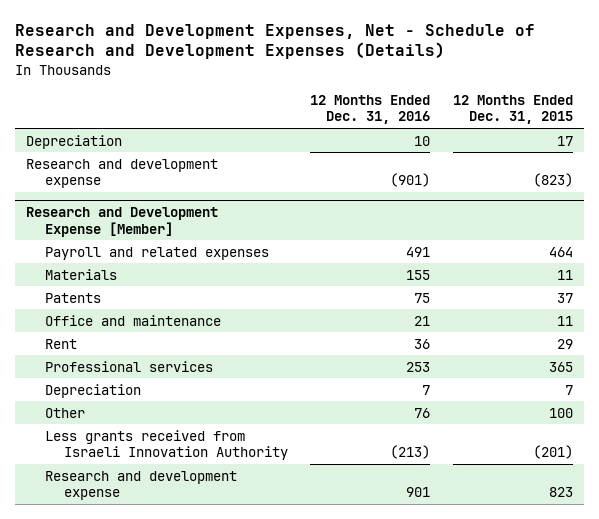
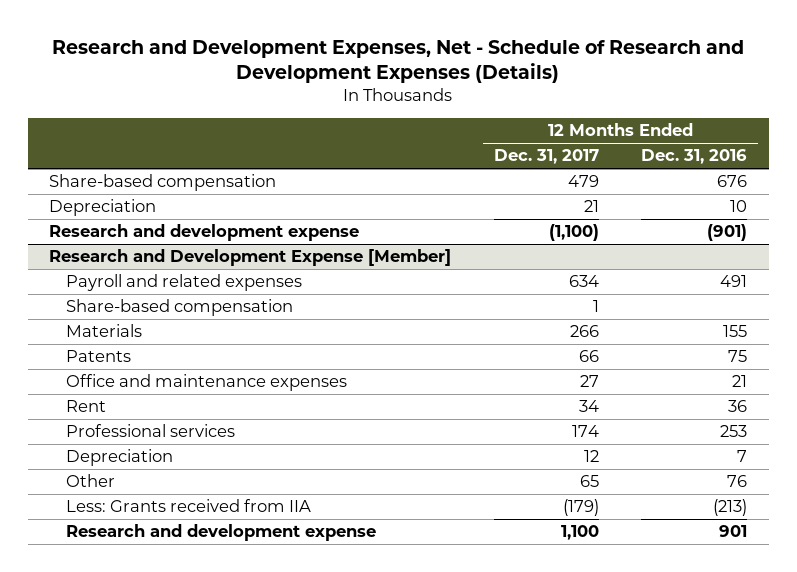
- | 12 Months Ended Dec. 31, 2016 | 12 Months Ended Dec. 31, 2015
+ | 12 Months Ended Dec. 31, 2017 | 12 Months Ended Dec. 31, 2016
+ Share-based compensation | 479 | 676
@ Research and Development Expense [Member]
+ Share-based compensation | 1 |
- Office and maintenance | 21 | 11
+ Office and maintenance expenses | 27 | 21
- Less grants received from Israeli Innovation Authority | (213) | (201)
+ Less: Grants received from IIA | (179) | (213)

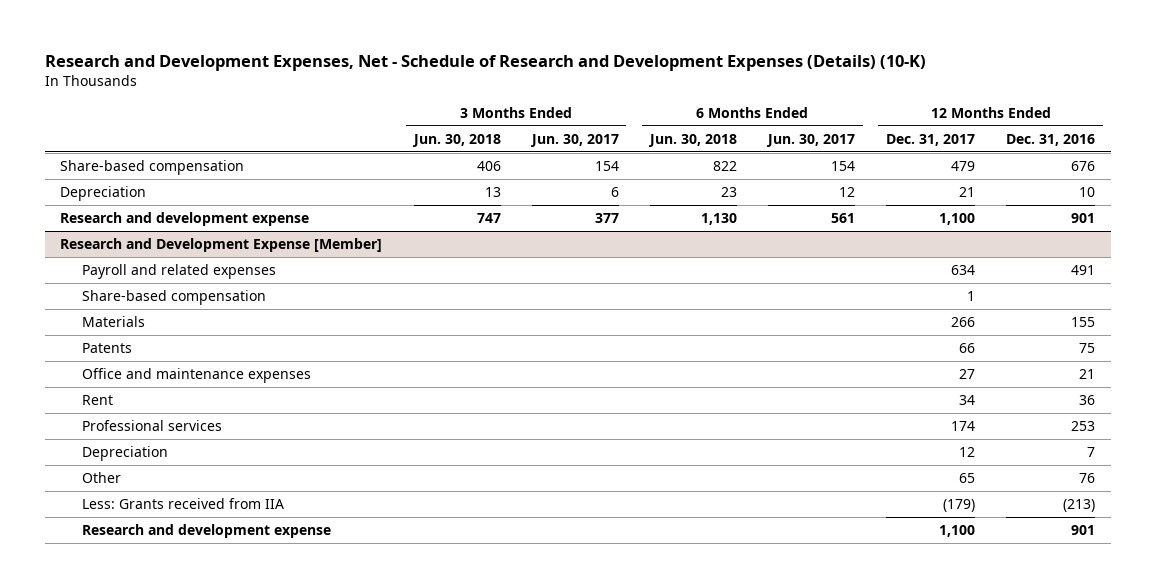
- Research and Development Expenses, Net - Schedule of Research and Development Expenses (Details)
+ Research and Development Expenses, Net - Schedule of Research and Development Expenses (Details) (10-K)
- | 12 Months Ended Dec. 31, 2017 | 12 Months Ended Dec. 31, 2016
+ | 3 Months Ended Jun. 30, 2018 | 3 Months Ended Jun. 30, 2017 | 6 Months Ended Jun. 30, 2018 | 6 Months Ended Jun. 30, 2017 | 12 Months Ended Dec. 31, 2017 | 12 Months Ended Dec. 31, 2016
- Research and development expense | (1,100) | (901)
+ Research and development expense | 747 | 377 | 1,130 | 561 | 1,100 | 901

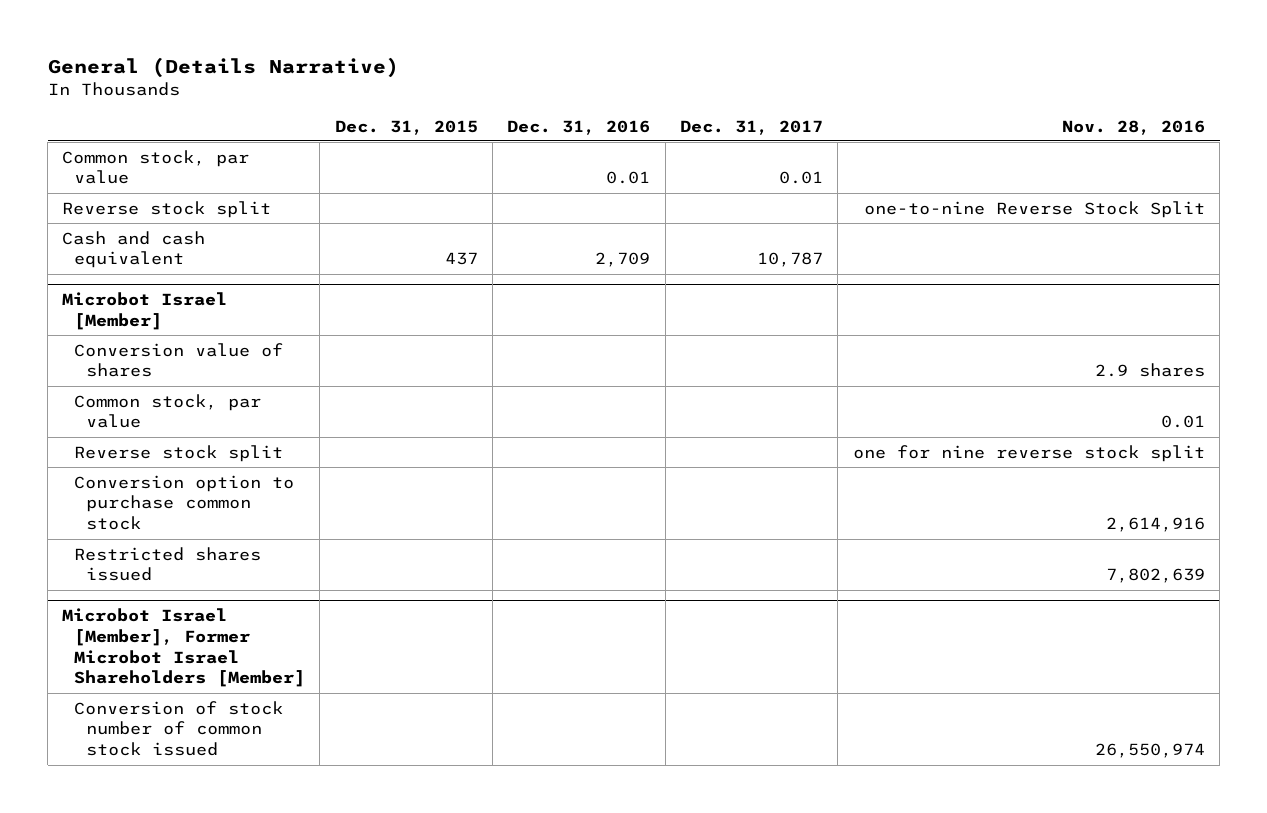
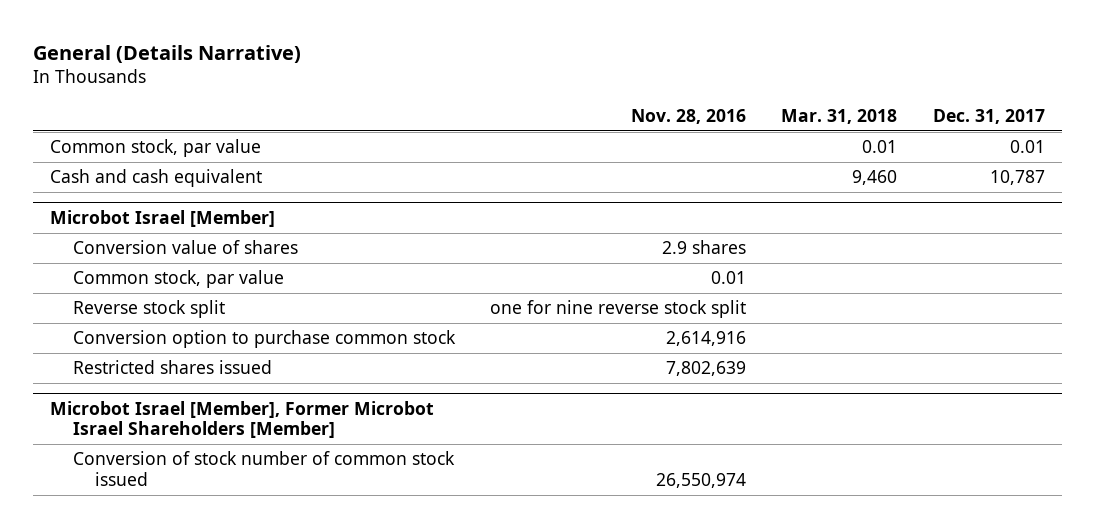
- | Dec. 31, 2015 | Dec. 31, 2016 | Dec. 31, 2017 | Nov. 28, 2016
+ | Nov. 28, 2016 | Mar. 31, 2018 | Dec. 31, 2017
- Reverse stock split | | | | one-to-nine Reverse Stock Split

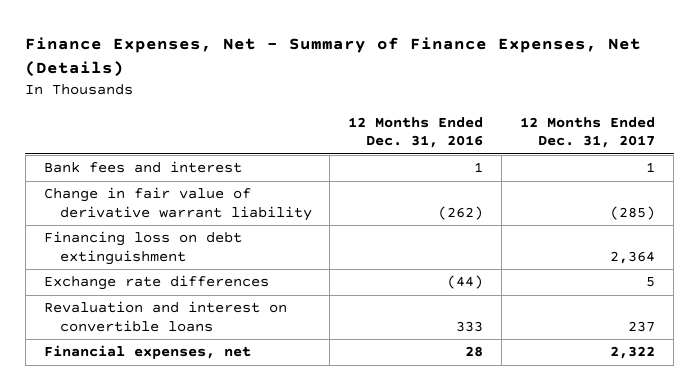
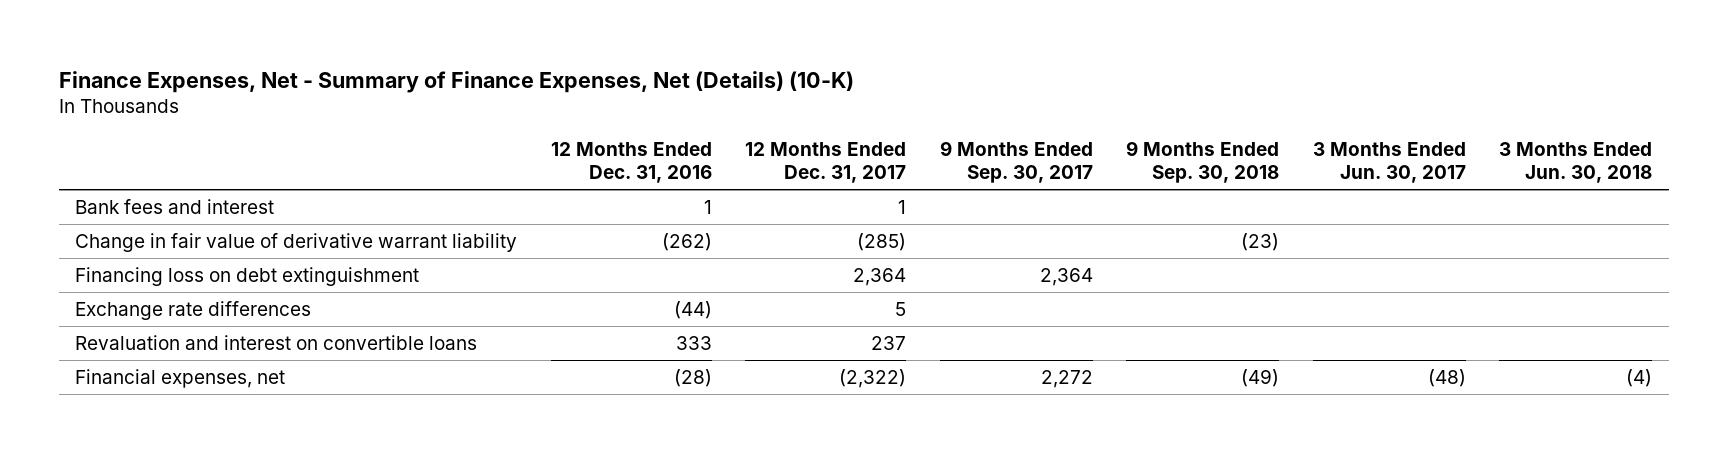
- Finance Expenses, Net - Summary of Finance Expenses, Net (Details)
+ Finance Expenses, Net - Summary of Finance Expenses, Net (Details) (10-K)
- | 12 Months Ended Dec. 31, 2016 | 12 Months Ended Dec. 31, 2017
+ | 12 Months Ended Dec. 31, 2016 | 12 Months Ended Dec. 31, 2017 | 9 Months Ended Sep. 30, 2017 | 9 Months Ended Sep. 30, 2018 | 3 Months Ended Jun. 30, 2017 | 3 Months Ended Jun. 30, 2018
- Financial expenses, net | 28 | 2,322
+ Financial expenses, net | (28) | (2,322) | 2,272 | (49) | (48) | (4)

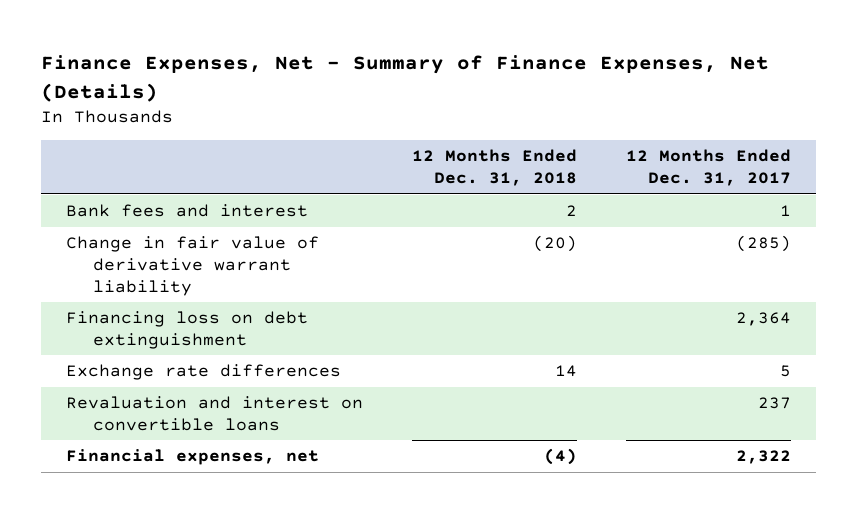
- Finance Expenses, Net - Summary of Finance Expenses, Net (Details) (10-K)
+ Finance Expenses, Net - Summary of Finance Expenses, Net (Details)
- | 12 Months Ended Dec. 31, 2016 | 12 Months Ended Dec. 31, 2017 | 9 Months Ended Sep. 30, 2017 | 9 Months Ended Sep. 30, 2018 | 3 Months Ended Jun. 30, 2017 | 3 Months Ended Jun. 30, 2018
+ | 12 Months Ended Dec. 31, 2018 | 12 Months Ended Dec. 31, 2017
- Financial expenses, net | (28) | (2,322) | 2,272 | (49) | (48) | (4)
+ Financial expenses, net | (4) | 2,322

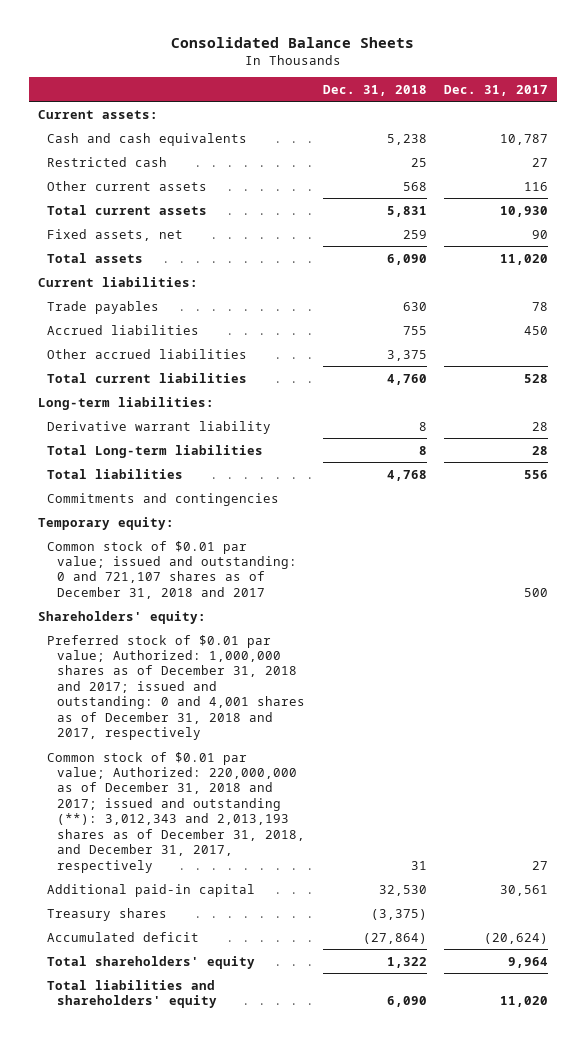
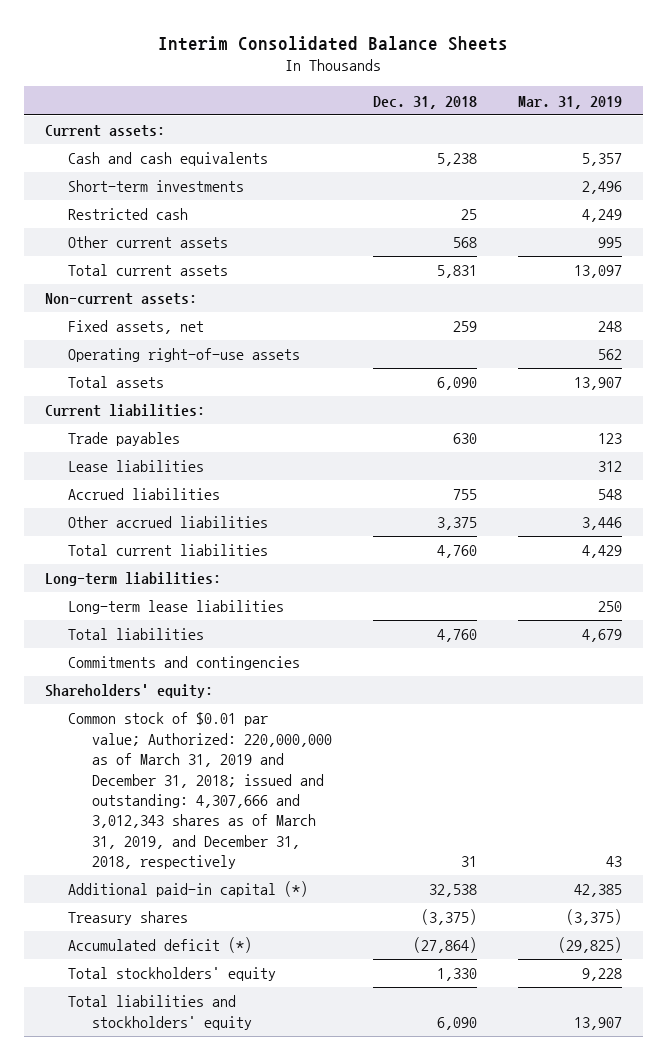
- Consolidated Balance Sheets
+ Interim Consolidated Balance Sheets
- | Dec. 31, 2018 | Dec. 31, 2017
+ | Dec. 31, 2018 | Mar. 31, 2019
+ Short-term investments | | 2,496
+ Non-current assets:
+ Operating right-of-use assets | | 562
+ Lease liabilities | | 312
- Derivative warrant liability | 8 | 28
- Total Long-term liabilities | 8 | 28
- Total liabilities | 4,768 | 556
+ Long-term lease liabilities | | 250
+ Total liabilities | 4,760 | 4,679
- Temporary equity:
- Common stock of $0.01 par value; issued and outstanding: 0 and 721,107 shares as of December 31, 2018 and 2017 | | 500
- Preferred stock of $0.01 par value; Authorized: 1,000,000 shares as of December 31, 2018 and 2017; issued and outstanding: 0 and 4,001 shares as of December 31, 2018 and 2017, respectively
- Common stock of $0.01 par value; Authorized: 220,000,000 as of December 31, 2018 and 2017; issued and outstanding (**): 3,012,343 and 2,013,193 shares as of December 31, 2018, and December 31, 2017, respectively | 31 | 27
- Additional paid-in capital | 32,530 | 30,561
+ Common stock of $0.01 par value; Authorized: 220,000,000 as of March 31, 2019 and December 31, 2018; issued and outstanding: 4,307,666 and 3,012,343 shares as of March 31, 2019, and December 31, 2018, respectively | 31 | 43
+ Additional paid-in capital (*) | 32,538 | 42,385
- Accumulated deficit | (27,864) | (20,624)
- Total shareholders' equity | 1,322 | 9,964
- Total liabilities and shareholders' equity | 6,090 | 11,020
+ Accumulated deficit (*) | (27,864) | (29,825)
+ Total stockholders' equity | 1,330 | 9,228
+ Total liabilities and stockholders' equity | 6,090 | 13,907

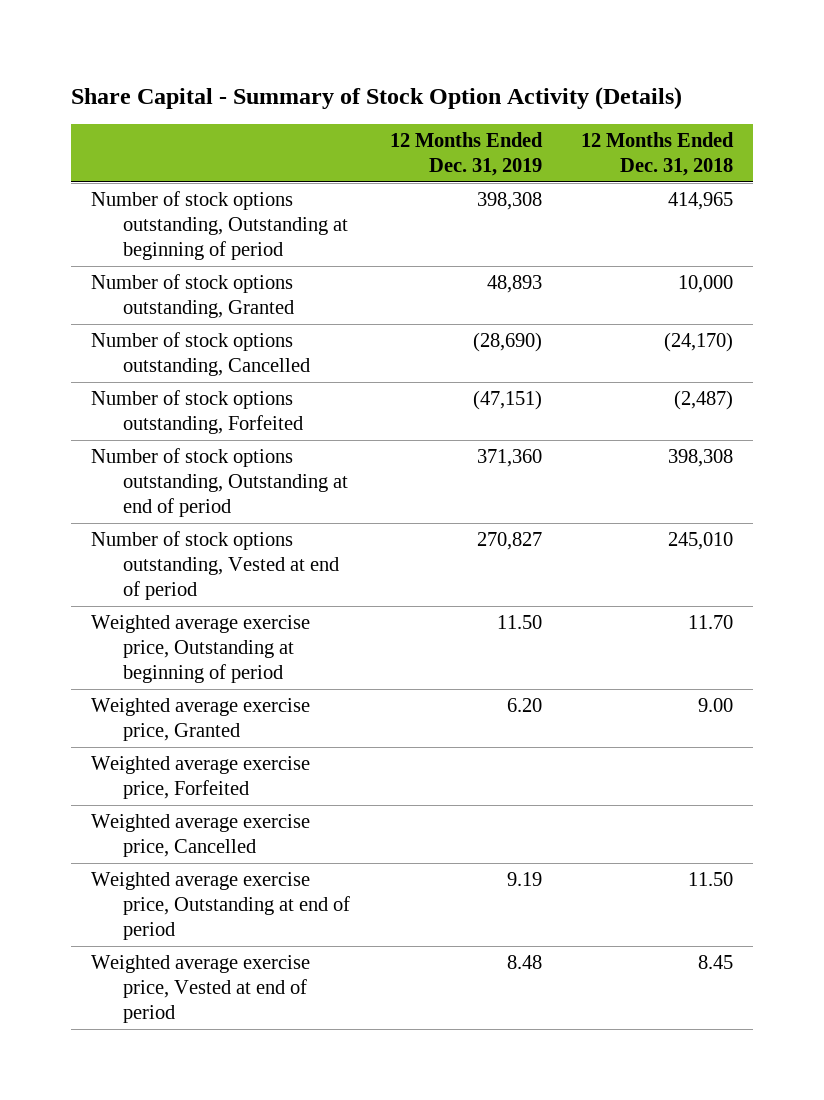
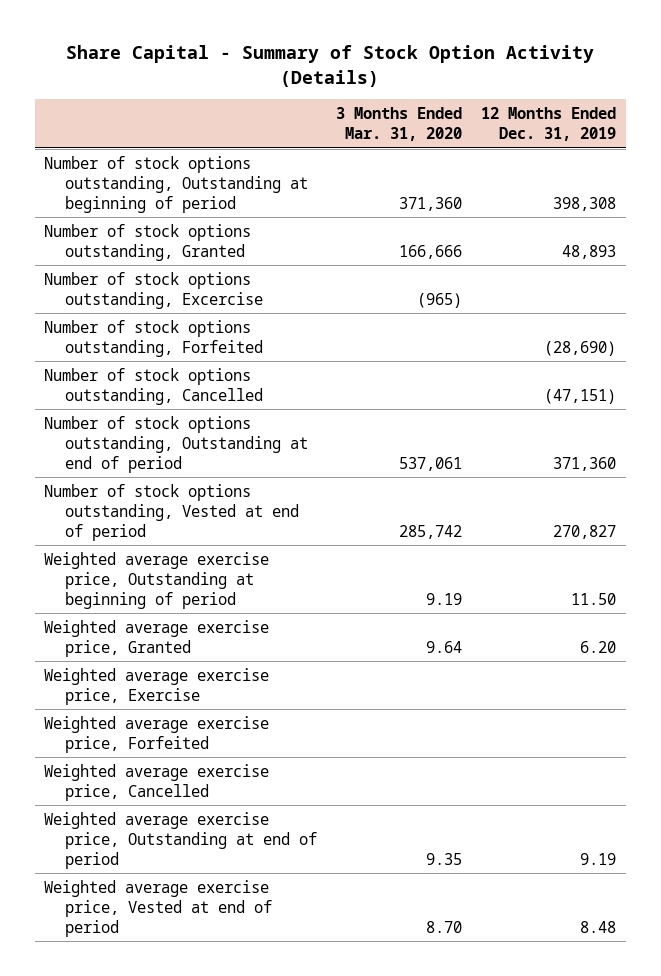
- | 12 Months Ended Dec. 31, 2019 | 12 Months Ended Dec. 31, 2018
+ | 3 Months Ended Mar. 31, 2020 | 12 Months Ended Dec. 31, 2019
- Number of stock options outstanding, Cancelled | (28,690) | (24,170)
- Number of stock options outstanding, Forfeited | (47,151) | (2,487)
+ Number of stock options outstanding, Excercise | (965) |
+ Number of stock options outstanding, Forfeited | | (28,690)
+ Number of stock options outstanding, Cancelled | | (47,151)
+ Weighted average exercise price, Exercise

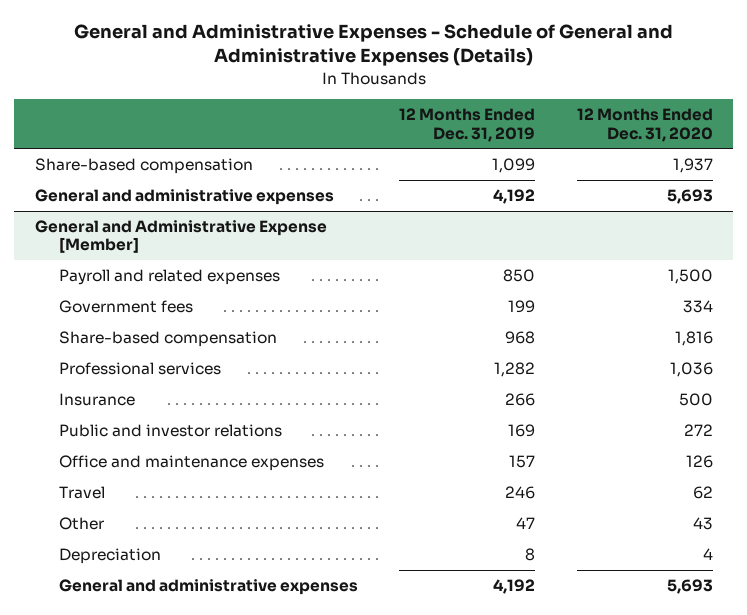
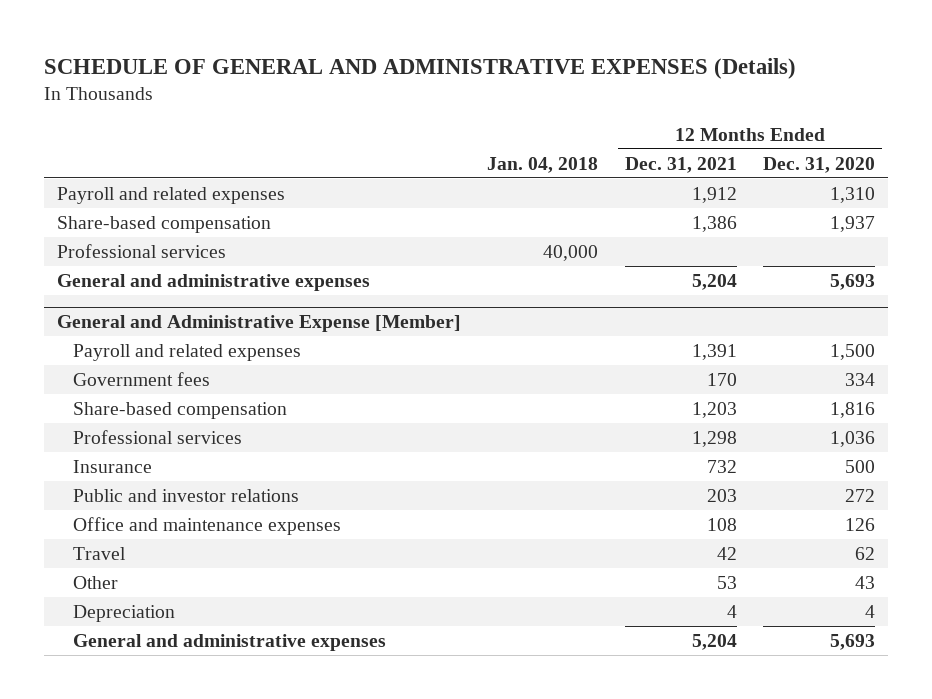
- General and Administrative Expenses - Schedule of General and Administrative Expenses (Details)
+ SCHEDULE OF GENERAL AND ADMINISTRATIVE EXPENSES (Details)
- | 12 Months Ended Dec. 31, 2019 | 12 Months Ended Dec. 31, 2020
+ | Jan. 04, 2018 | 12 Months Ended Dec. 31, 2021 | 12 Months Ended Dec. 31, 2020
+ Payroll and related expenses | | 1,912 | 1,310
+ Professional services | 40,000 | |

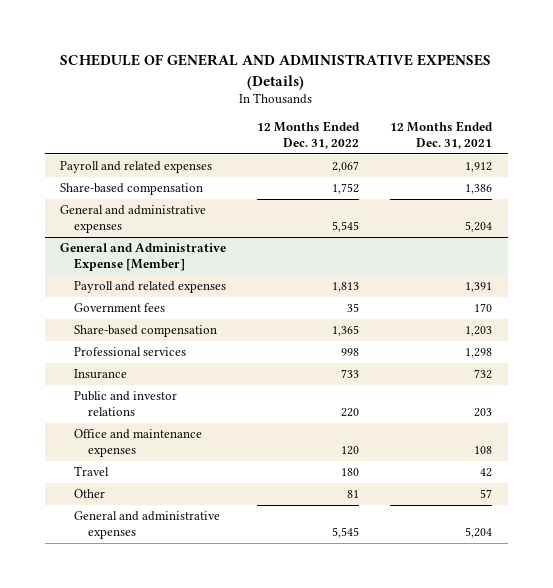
- | Jan. 04, 2018 | 12 Months Ended Dec. 31, 2021 | 12 Months Ended Dec. 31, 2020
+ | 12 Months Ended Dec. 31, 2022 | 12 Months Ended Dec. 31, 2021
- Professional services | 40,000 | |
@ General and Administrative Expense [Member]
- Other | | 53 | 43
- Depreciation | | 4 | 4
+ Other | 81 | 57

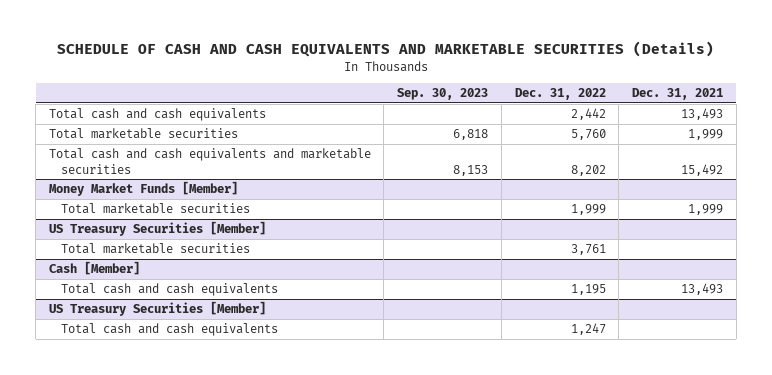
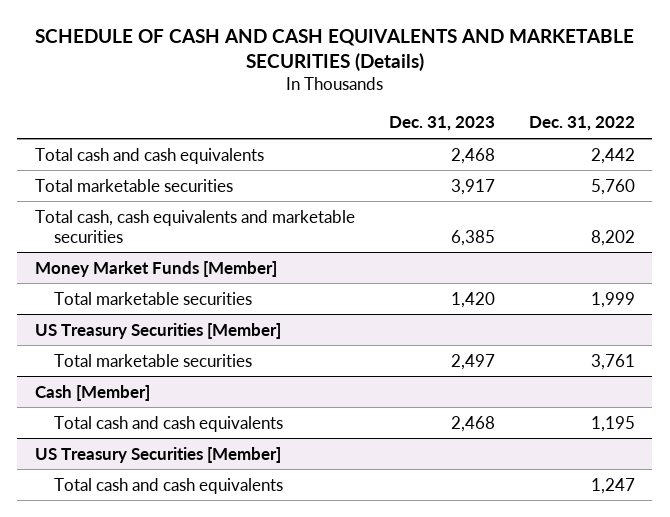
- | Sep. 30, 2023 | Dec. 31, 2022 | Dec. 31, 2021
+ | Dec. 31, 2023 | Dec. 31, 2022
- Total cash and cash equivalents and marketable securities | 8,153 | 8,202 | 15,492
+ Total cash, cash equivalents and marketable securities | 6,385 | 8,202

